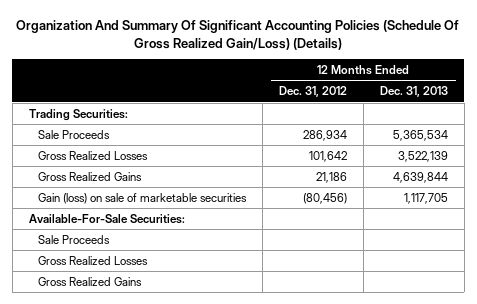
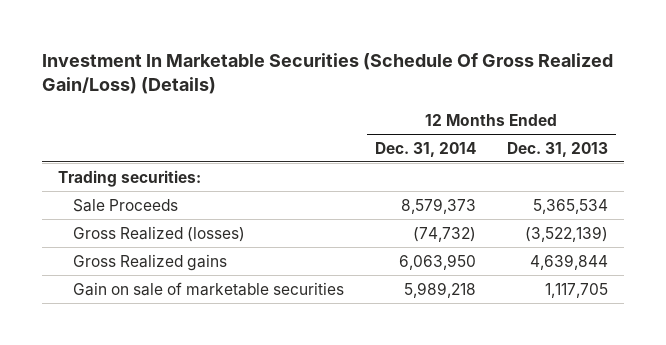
- Organization And Summary Of Significant Accounting Policies (Schedule Of Gross Realized Gain/Loss) (Details)
+ Investment In Marketable Securities (Schedule Of Gross Realized Gain/Loss) (Details)
- | 12 Months Ended Dec. 31, 2012 | 12 Months Ended Dec. 31, 2013
+ | 12 Months Ended Dec. 31, 2014 | 12 Months Ended Dec. 31, 2013
- Trading Securities:
+ Trading securities:
- Gross Realized Losses | 101,642 | 3,522,139
- Gross Realized Gains | 21,186 | 4,639,844
- Gain (loss) on sale of marketable securities | (80,456) | 1,117,705
- Available-For-Sale Securities:
- Sale Proceeds
- Gross Realized Losses
- Gross Realized Gains
+ Gross Realized (losses) | (74,732) | (3,522,139)
+ Gross Realized gains | 6,063,950 | 4,639,844
+ Gain on sale of marketable securities | 5,989,218 | 1,117,705

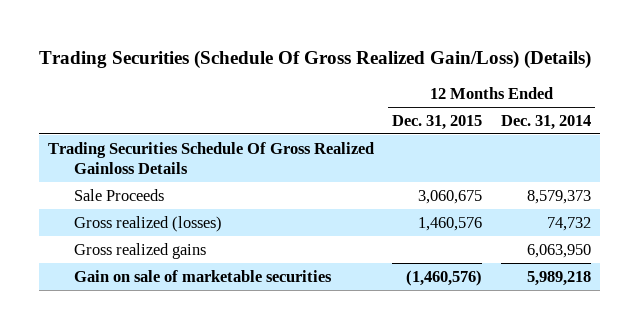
- Investment In Marketable Securities (Schedule Of Gross Realized Gain/Loss) (Details)
+ Trading Securities (Schedule Of Gross Realized Gain/Loss) (Details)
- | 12 Months Ended Dec. 31, 2014 | 12 Months Ended Dec. 31, 2013
+ | 12 Months Ended Dec. 31, 2015 | 12 Months Ended Dec. 31, 2014
- Trading securities:
+ Trading Securities Schedule Of Gross Realized Gainloss Details
- Gross Realized (losses) | (74,732) | (3,522,139)
- Gross Realized gains | 6,063,950 | 4,639,844
+ Gross realized (losses) | 1,460,576 | 74,732
+ Gross realized gains | | 6,063,950

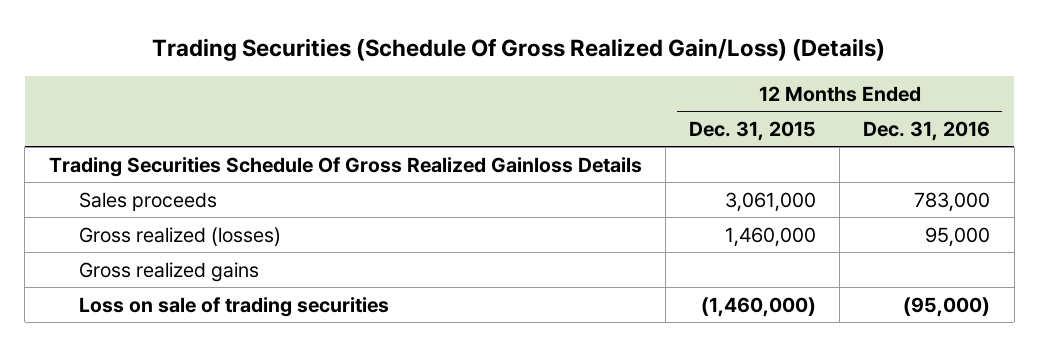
- | 12 Months Ended Dec. 31, 2015 | 12 Months Ended Dec. 31, 2014
+ | 12 Months Ended Dec. 31, 2015 | 12 Months Ended Dec. 31, 2016
- Sale Proceeds | 3,060,675 | 8,579,373
- Gross realized (losses) | 1,460,576 | 74,732
+ Sales proceeds | 3,061,000 | 783,000
+ Gross realized (losses) | 1,460,000 | 95,000
- Gain on sale of marketable securities | (1,460,576) | 5,989,218
+ Loss on sale of trading securities | (1,460,000) | (95,000)

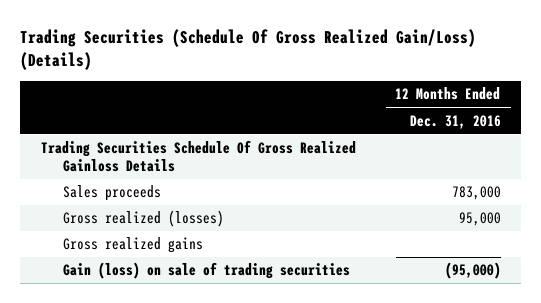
- | 12 Months Ended Dec. 31, 2015 | 12 Months Ended Dec. 31, 2016
+ | 12 Months Ended Dec. 31, 2016
- Loss on sale of trading securities | (1,460,000) | (95,000)
+ Gain (loss) on sale of trading securities | (95,000)

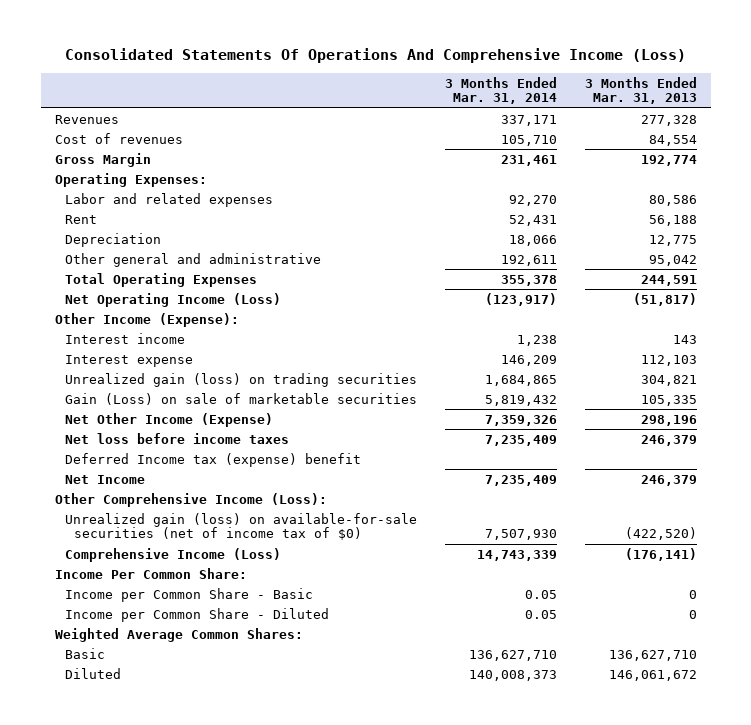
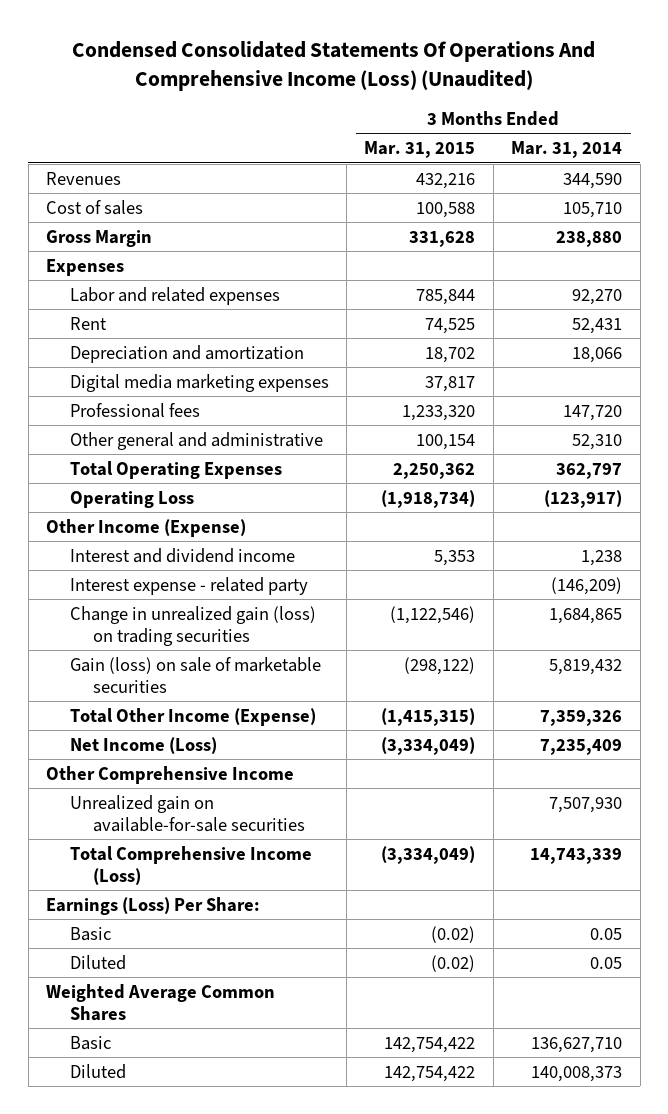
- Consolidated Statements Of Operations And Comprehensive Income (Loss)
+ Condensed Consolidated Statements Of Operations And Comprehensive Income (Loss) (Unaudited)
- | 3 Months Ended Mar. 31, 2014 | 3 Months Ended Mar. 31, 2013
+ | 3 Months Ended Mar. 31, 2015 | 3 Months Ended Mar. 31, 2014
- Revenues | 337,171 | 277,328
- Cost of revenues | 105,710 | 84,554
- Gross Margin | 231,461 | 192,774
- Operating Expenses:
+ Revenues | 432,216 | 344,590
+ Cost of sales | 100,588 | 105,710
+ Gross Margin | 331,628 | 238,880
+ Expenses
- Depreciation | 18,066 | 12,775
- Other general and administrative | 192,611 | 95,042
- Total Operating Expenses | 355,378 | 244,591
- Net Operating Income (Loss) | (123,917) | (51,817)
- Other Income (Expense):
- Interest income | 1,238 | 143
- Interest expense | 146,209 | 112,103
- Unrealized gain (loss) on trading securities | 1,684,865 | 304,821
- Gain (Loss) on sale of marketable securities | 5,819,432 | 105,335
- Net Other Income (Expense) | 7,359,326 | 298,196
- Net loss before income taxes | 7,235,409 | 246,379
- Deferred Income tax (expense) benefit
- Net Income | 7,235,409 | 246,379
- Other Comprehensive Income (Loss):
- Unrealized gain (loss) on available-for-sale securities (net of income tax of $0) | 7,507,930 | (422,520)
- Comprehensive Income (Loss) | 14,743,339 | (176,141)
- Income Per Common Share:
- Income per Common Share - Basic | 0.05 | 0
- Income per Common Share - Diluted | 0.05 | 0
- Weighted Average Common Shares:
+ Depreciation and amortization | 18,702 | 18,066
+ Digital media marketing expenses | 37,817 |
+ Professional fees | 1,233,320 | 147,720
+ Other general and administrative | 100,154 | 52,310
+ Total Operating Expenses | 2,250,362 | 362,797
+ Operating Loss | (1,918,734) | (123,917)
+ Other Income (Expense)
+ Interest and dividend income | 5,353 | 1,238
+ Interest expense - related party | | (146,209)
+ Change in unrealized gain (loss) on trading securities | (1,122,546) | 1,684,865
+ Gain (loss) on sale of marketable securities | (298,122) | 5,819,432
+ Total Other Income (Expense) | (1,415,315) | 7,359,326
+ Net Income (Loss) | (3,334,049) | 7,235,409
+ Other Comprehensive Income
+ Unrealized gain on available-for-sale securities | | 7,507,930
+ Total Comprehensive Income (Loss) | (3,334,049) | 14,743,339
+ Earnings (Loss) Per Share:
+ Basic | (0.02) | 0.05
+ Diluted | (0.02) | 0.05
+ Weighted Average Common Shares

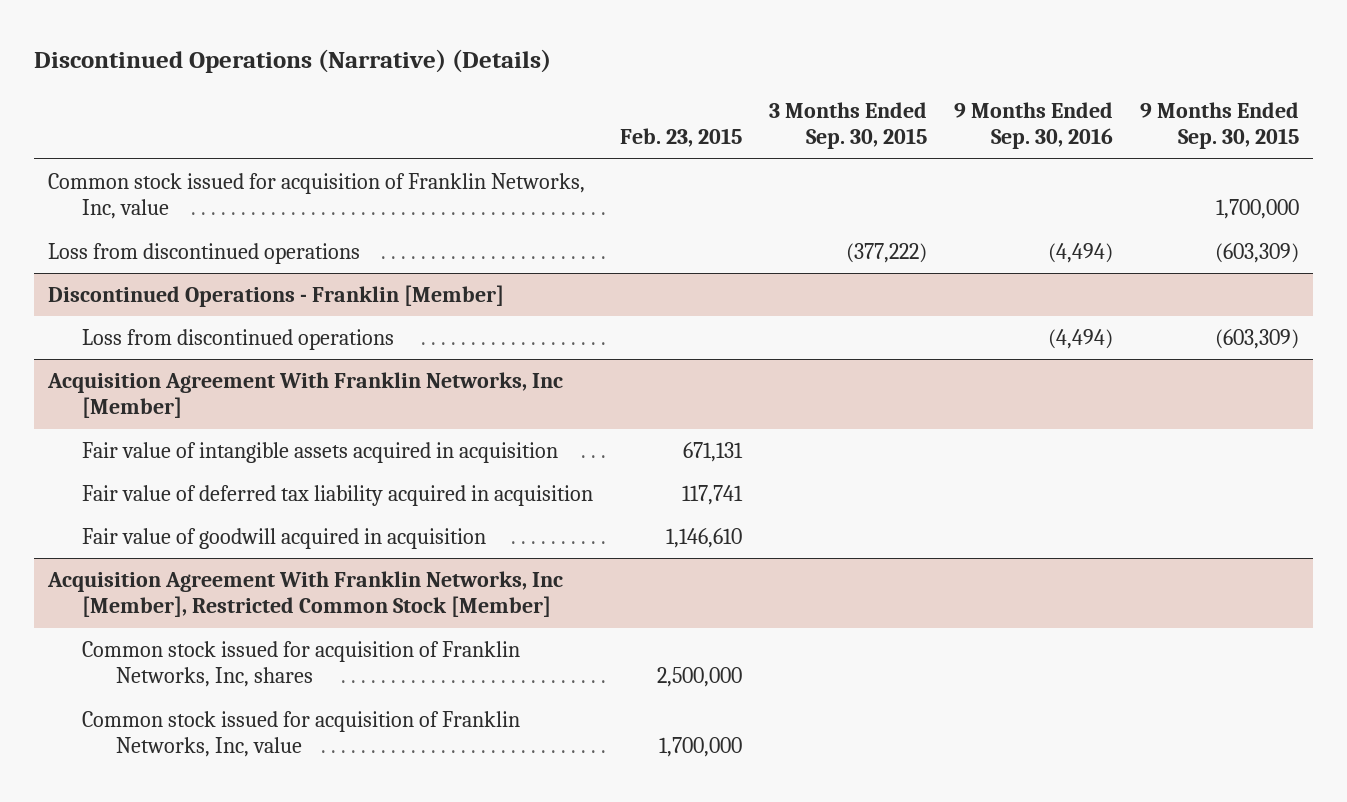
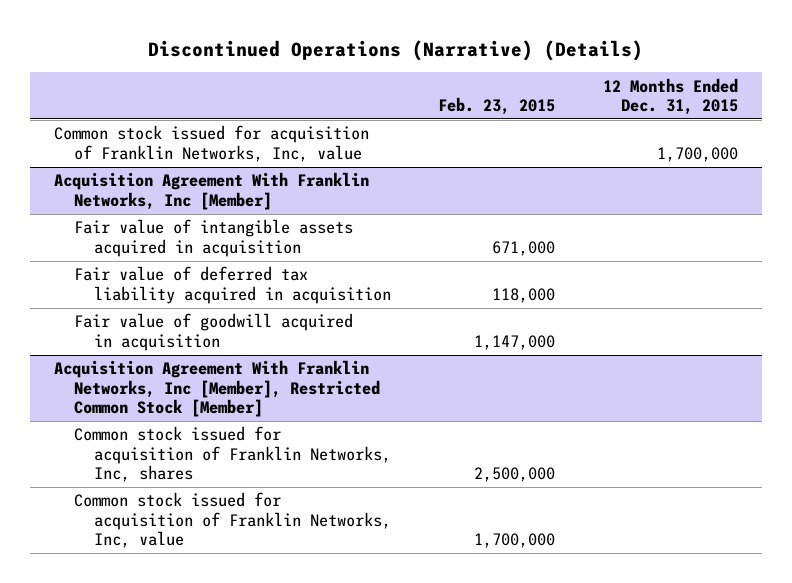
- | Feb. 23, 2015 | 3 Months Ended Sep. 30, 2015 | 9 Months Ended Sep. 30, 2016 | 9 Months Ended Sep. 30, 2015
+ | Feb. 23, 2015 | 12 Months Ended Dec. 31, 2015
- Loss from discontinued operations | | (377,222) | (4,494) | (603,309)
- Discontinued Operations - Franklin [Member]
- Loss from discontinued operations | | | (4,494) | (603,309)
@ Acquisition Agreement With Franklin Networks, Inc [Member]
- Fair value of intangible assets acquired in acquisition | 671,131 | | |
- Fair value of deferred tax liability acquired in acquisition | 117,741 | | |
- Fair value of goodwill acquired in acquisition | 1,146,610 | | |
+ Fair value of intangible assets acquired in acquisition | 671,000 |
+ Fair value of deferred tax liability acquired in acquisition | 118,000 |
+ Fair value of goodwill acquired in acquisition | 1,147,000 |

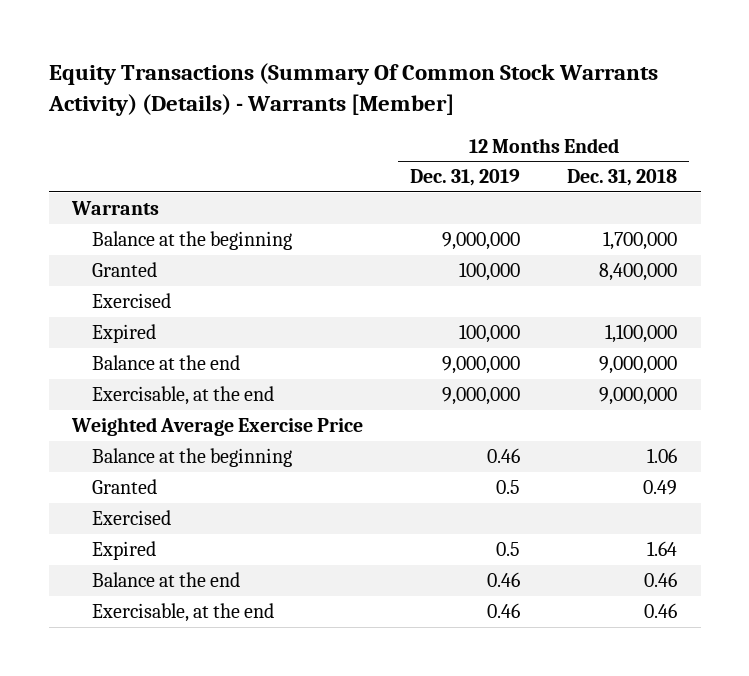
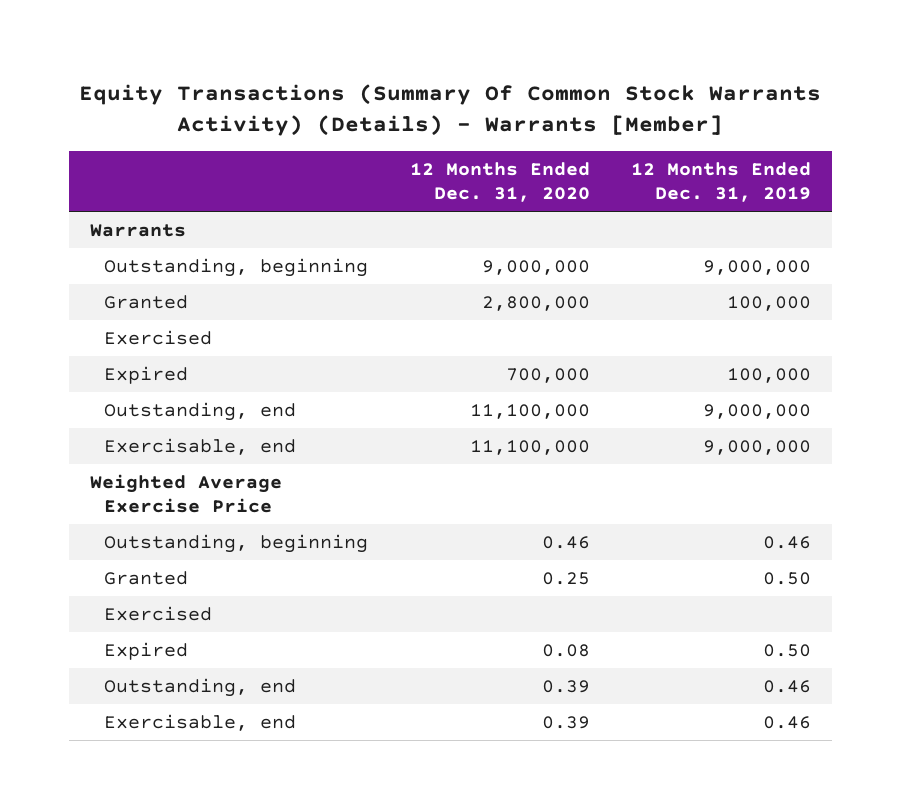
- | 12 Months Ended Dec. 31, 2019 | 12 Months Ended Dec. 31, 2018
+ | 12 Months Ended Dec. 31, 2020 | 12 Months Ended Dec. 31, 2019
- Balance at the beginning | 9,000,000 | 1,700,000
+ Outstanding, beginning | 9,000,000 | 9,000,000
- Balance at the end | 9,000,000 | 9,000,000
- Exercisable, at the end | 9,000,000 | 9,000,000
+ Outstanding, end | 11,100,000 | 9,000,000
+ Exercisable, end | 11,100,000 | 9,000,000
- Balance at the beginning | 0.46 | 1.06
- Granted | 0.5 | 0.49
+ Outstanding, beginning | 0.46 | 0.46
+ Granted | 0.25 | 0.50
- Expired | 0.5 | 1.64
- Balance at the end | 0.46 | 0.46
- Exercisable, at the end | 0.46 | 0.46
+ Expired | 0.08 | 0.50
+ Outstanding, end | 0.39 | 0.46
+ Exercisable, end | 0.39 | 0.46

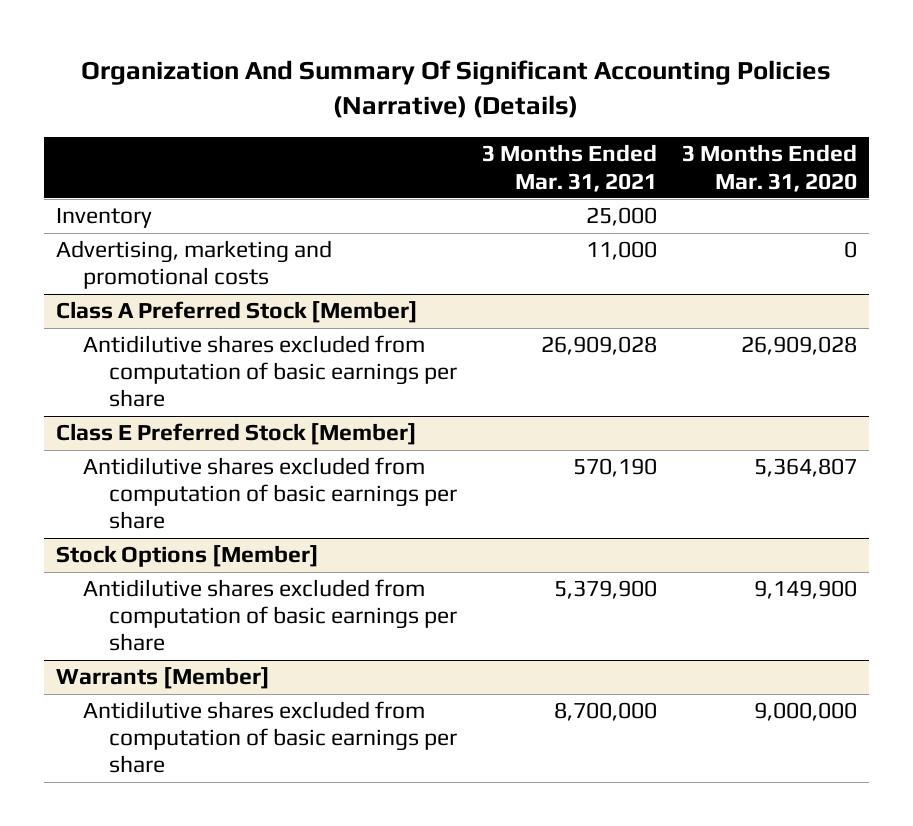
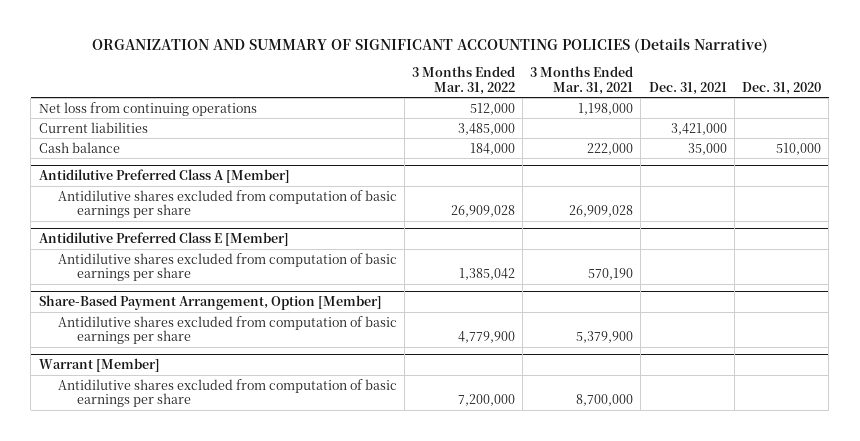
- Organization And Summary Of Significant Accounting Policies (Narrative) (Details)
+ ORGANIZATION AND SUMMARY OF SIGNIFICANT ACCOUNTING POLICIES (Details Narrative)
- | 3 Months Ended Mar. 31, 2021 | 3 Months Ended Mar. 31, 2020
+ | 3 Months Ended Mar. 31, 2022 | 3 Months Ended Mar. 31, 2021 | Dec. 31, 2021 | Dec. 31, 2020
- Inventory | 25,000 |
- Advertising, marketing and promotional costs | 11,000 | 0
- Class A Preferred Stock [Member]
+ Net loss from continuing operations | 512,000 | 1,198,000 | |
+ Current liabilities | 3,485,000 | | 3,421,000 |
+ Cash balance | 184,000 | 222,000 | 35,000 | 510,000
+ Antidilutive Preferred Class A [Member]
- Class E Preferred Stock [Member]
+ Antidilutive Preferred Class E [Member]
- Stock Options [Member]
+ Share-Based Payment Arrangement, Option [Member]
- Warrants [Member]
+ Warrant [Member]

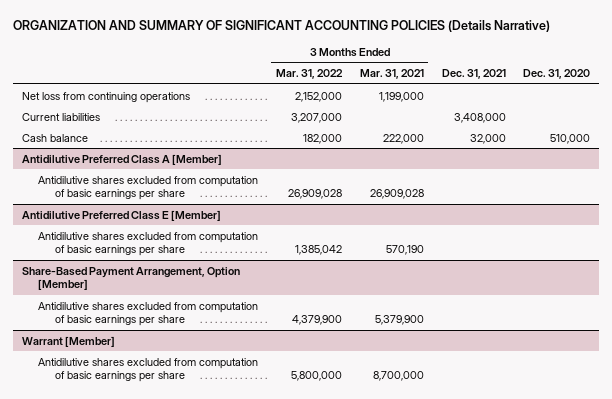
- Net loss from continuing operations | 512,000 | 1,198,000 | |
- Current liabilities | 3,485,000 | | 3,421,000 |
- Cash balance | 184,000 | 222,000 | 35,000 | 510,000
+ Net loss from continuing operations | 2,152,000 | 1,199,000 | |
+ Current liabilities | 3,207,000 | | 3,408,000 |
+ Cash balance | 182,000 | 222,000 | 32,000 | 510,000
@ Share-Based Payment Arrangement, Option [Member]
- Antidilutive shares excluded from computation of basic earnings per share | 4,779,900 | 5,379,900 | |
+ Antidilutive shares excluded from computation of basic earnings per share | 4,379,900 | 5,379,900 | |
@ Warrant [Member]
- Antidilutive shares excluded from computation of basic earnings per share | 7,200,000 | 8,700,000 | |
+ Antidilutive shares excluded from computation of basic earnings per share | 5,800,000 | 8,700,000 | |

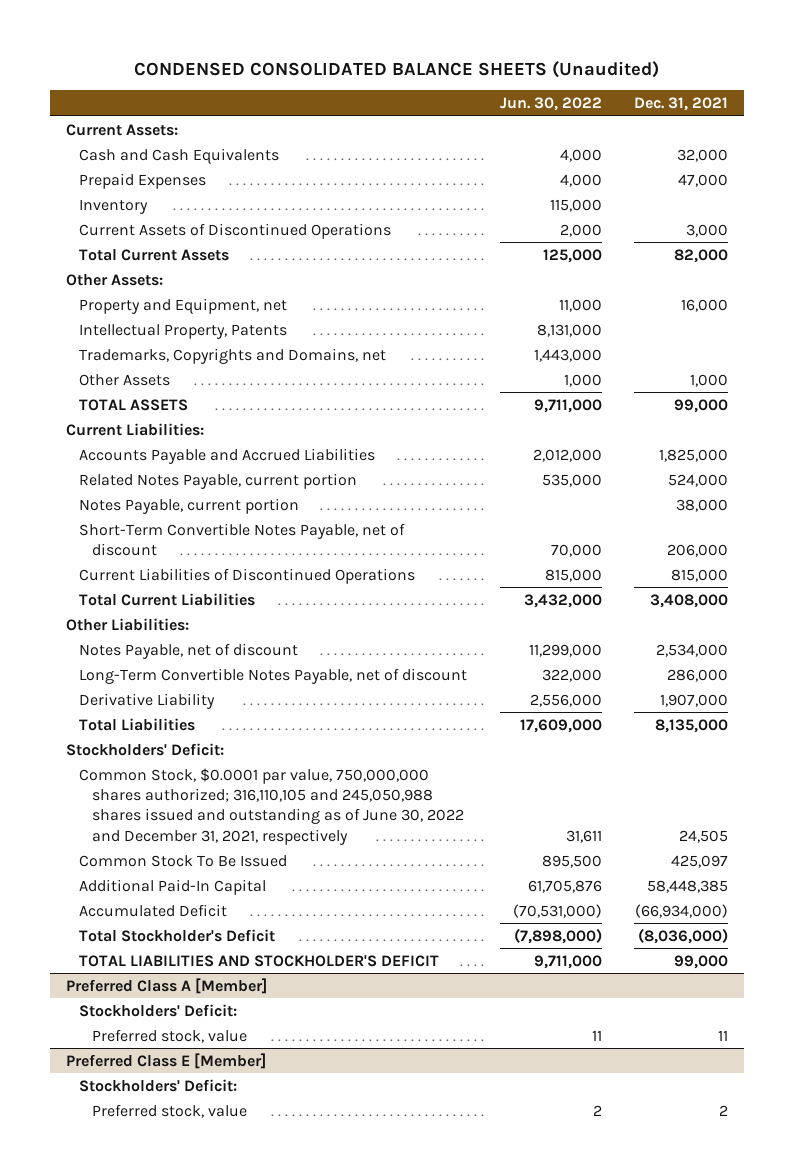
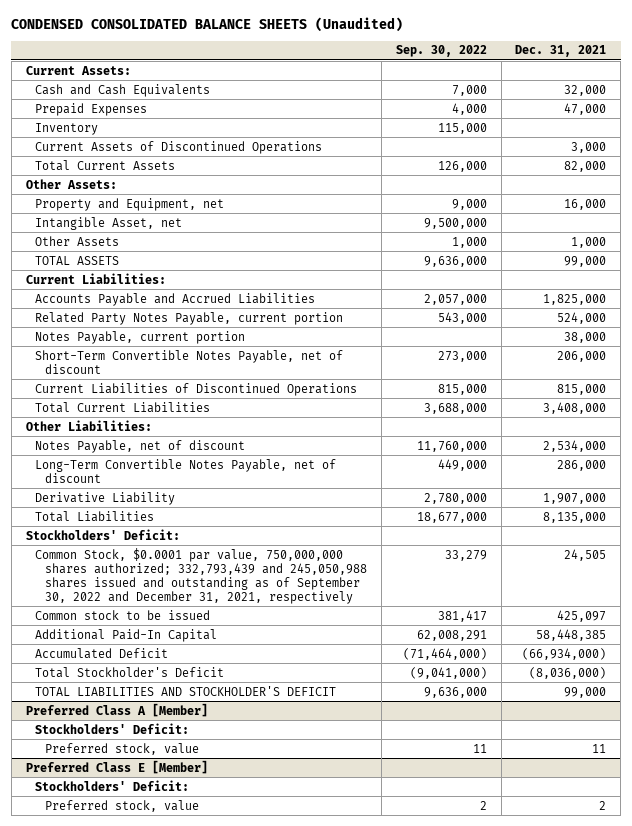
- | Jun. 30, 2022 | Dec. 31, 2021
+ | Sep. 30, 2022 | Dec. 31, 2021
- Intellectual Property, Patents | 8,131,000 |
- Trademarks, Copyrights and Domains, net | 1,443,000 |
+ Intangible Asset, net | 9,500,000 |
- Related Notes Payable, current portion | 535,000 | 524,000
+ Related Party Notes Payable, current portion | 543,000 | 524,000
- Common Stock, $0.0001 par value, 750,000,000 shares authorized; 316,110,105 and 245,050,988 shares issued and outstanding as of June 30, 2022 and December 31, 2021, respectively | 31,611 | 24,505
- Common Stock To Be Issued | 895,500 | 425,097
+ Common Stock, $0.0001 par value, 750,000,000 shares authorized; 332,793,439 and 245,050,988 shares issued and outstanding as of September 30, 2022 and December 31, 2021, respectively | 33,279 | 24,505
+ Common stock to be issued | 381,417 | 425,097

